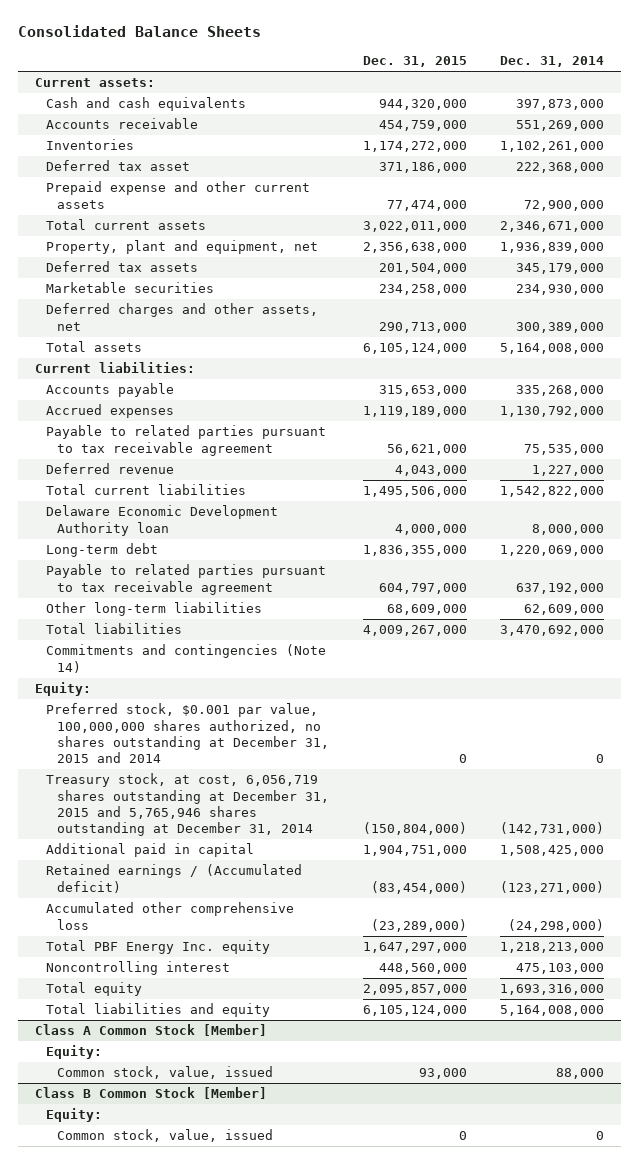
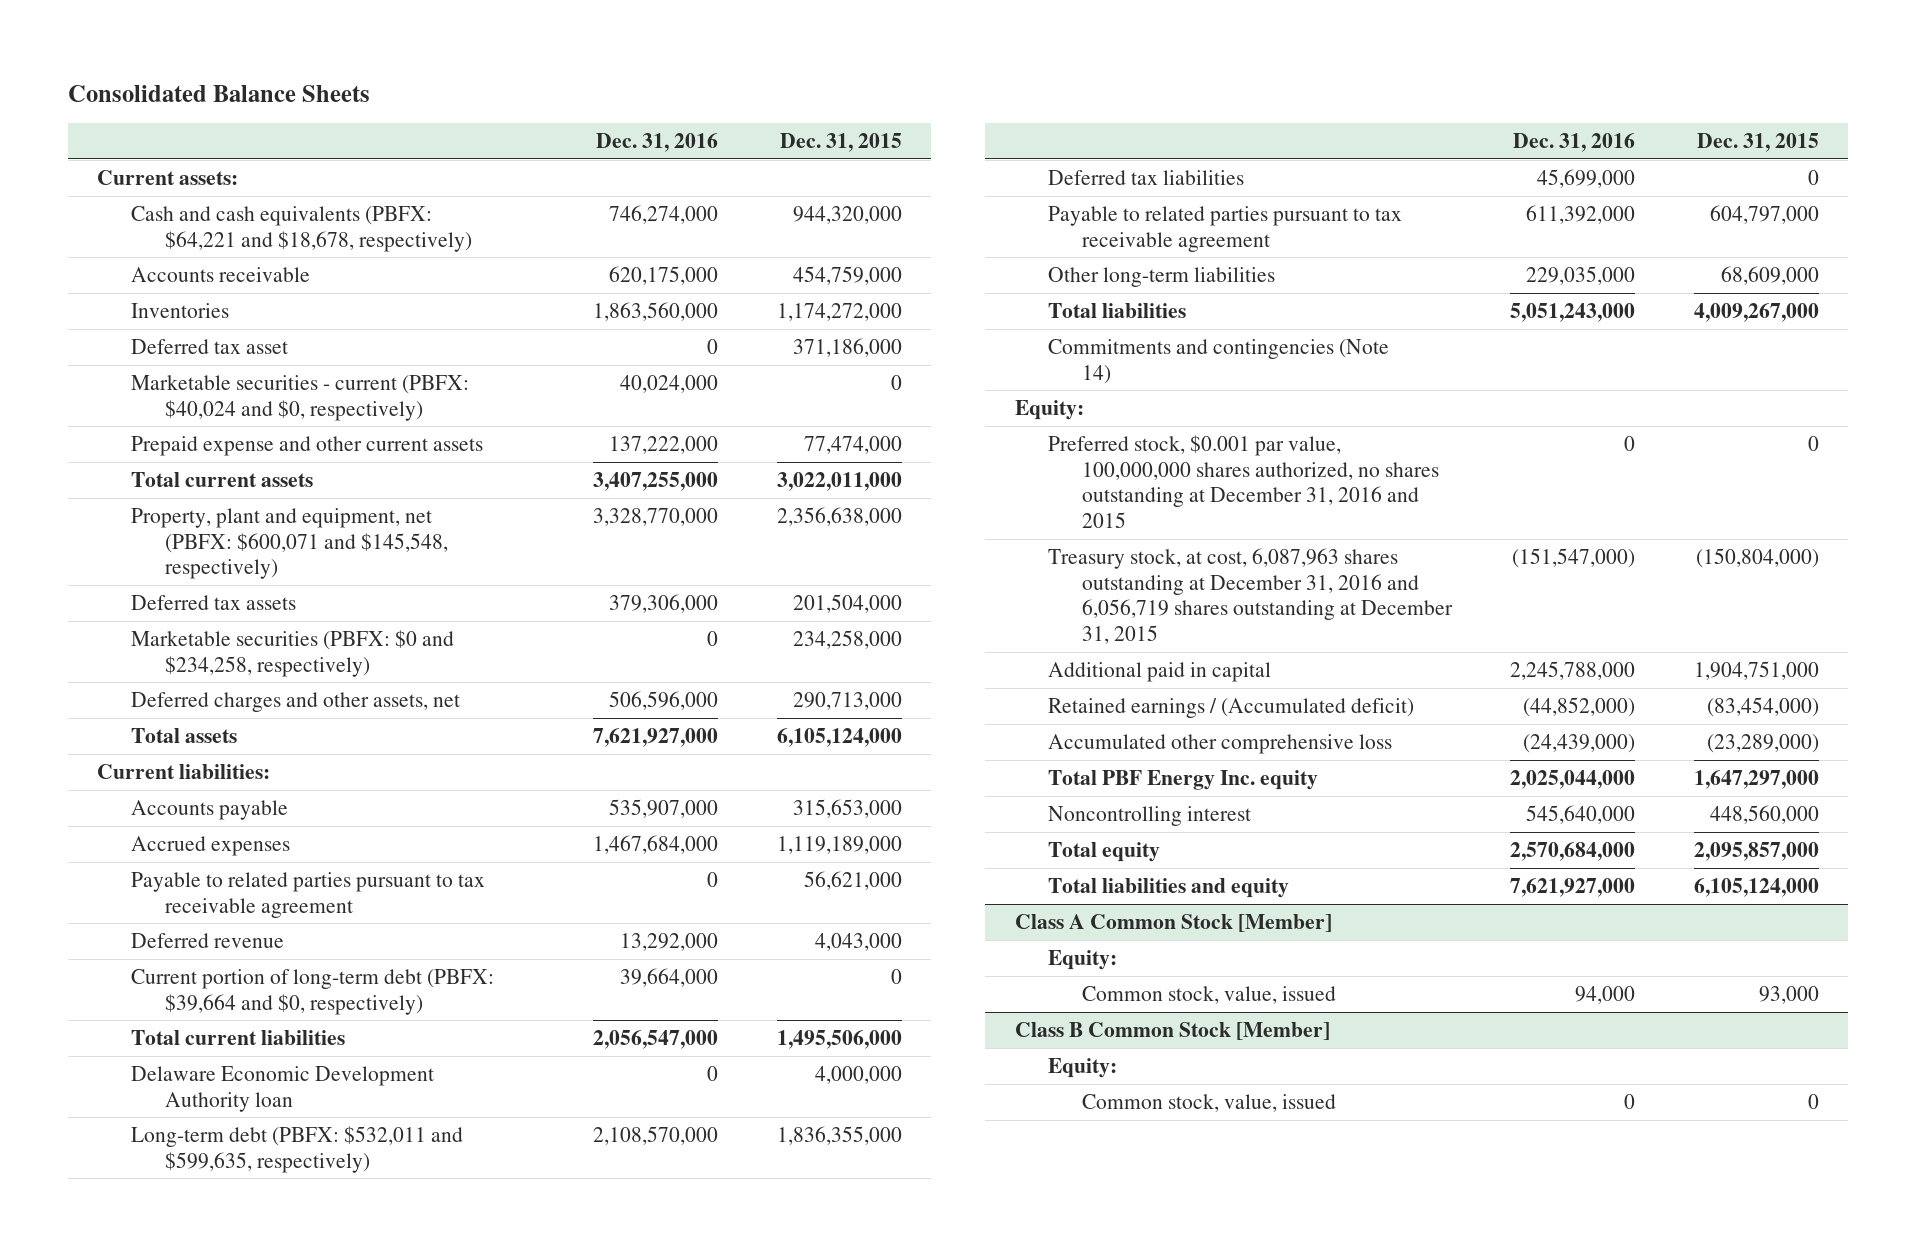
- | Dec. 31, 2015 | Dec. 31, 2014
+ | Dec. 31, 2016 | Dec. 31, 2015
- Cash and cash equivalents | 944,320,000 | 397,873,000
+ Cash and cash equivalents (PBFX: $64,221 and $18,678, respectively) | 746,274,000 | 944,320,000
+ Marketable securities - current (PBFX: $40,024 and $0, respectively) | 40,024,000 | 0
- Property, plant and equipment, net | 2,356,638,000 | 1,936,839,000
+ Property, plant and equipment, net (PBFX: $600,071 and $145,548, respectively) | 3,328,770,000 | 2,356,638,000
- Marketable securities | 234,258,000 | 234,930,000
+ Marketable securities (PBFX: $0 and $234,258, respectively) | 0 | 234,258,000
+ Current portion of long-term debt (PBFX: $39,664 and $0, respectively) | 39,664,000 | 0
- Long-term debt | 1,836,355,000 | 1,220,069,000
+ Long-term debt (PBFX: $532,011 and $599,635, respectively) | 2,108,570,000 | 1,836,355,000
+ Deferred tax liabilities | 45,699,000 | 0
- Preferred stock, $0.001 par value, 100,000,000 shares authorized, no shares outstanding at December 31, 2015 and 2014 | 0 | 0
- Treasury stock, at cost, 6,056,719 shares outstanding at December 31, 2015 and 5,765,946 shares outstanding at December 31, 2014 | (150,804,000) | (142,731,000)
+ Preferred stock, $0.001 par value, 100,000,000 shares authorized, no shares outstanding at December 31, 2016 and 2015 | 0 | 0
+ Treasury stock, at cost, 6,087,963 shares outstanding at December 31, 2016 and 6,056,719 shares outstanding at December 31, 2015 | (151,547,000) | (150,804,000)

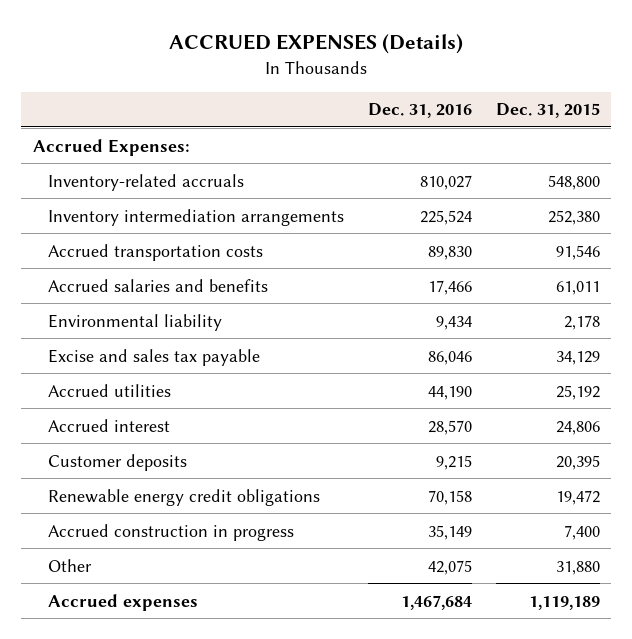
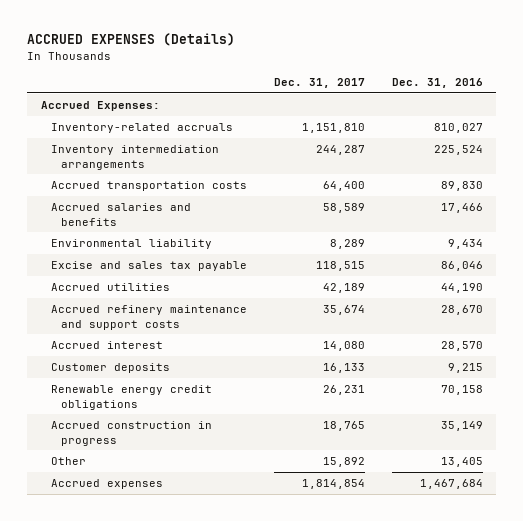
- | Dec. 31, 2016 | Dec. 31, 2015
+ | Dec. 31, 2017 | Dec. 31, 2016
+ Accrued refinery maintenance and support costs | 35,674 | 28,670
- Other | 42,075 | 31,880
+ Other | 15,892 | 13,405

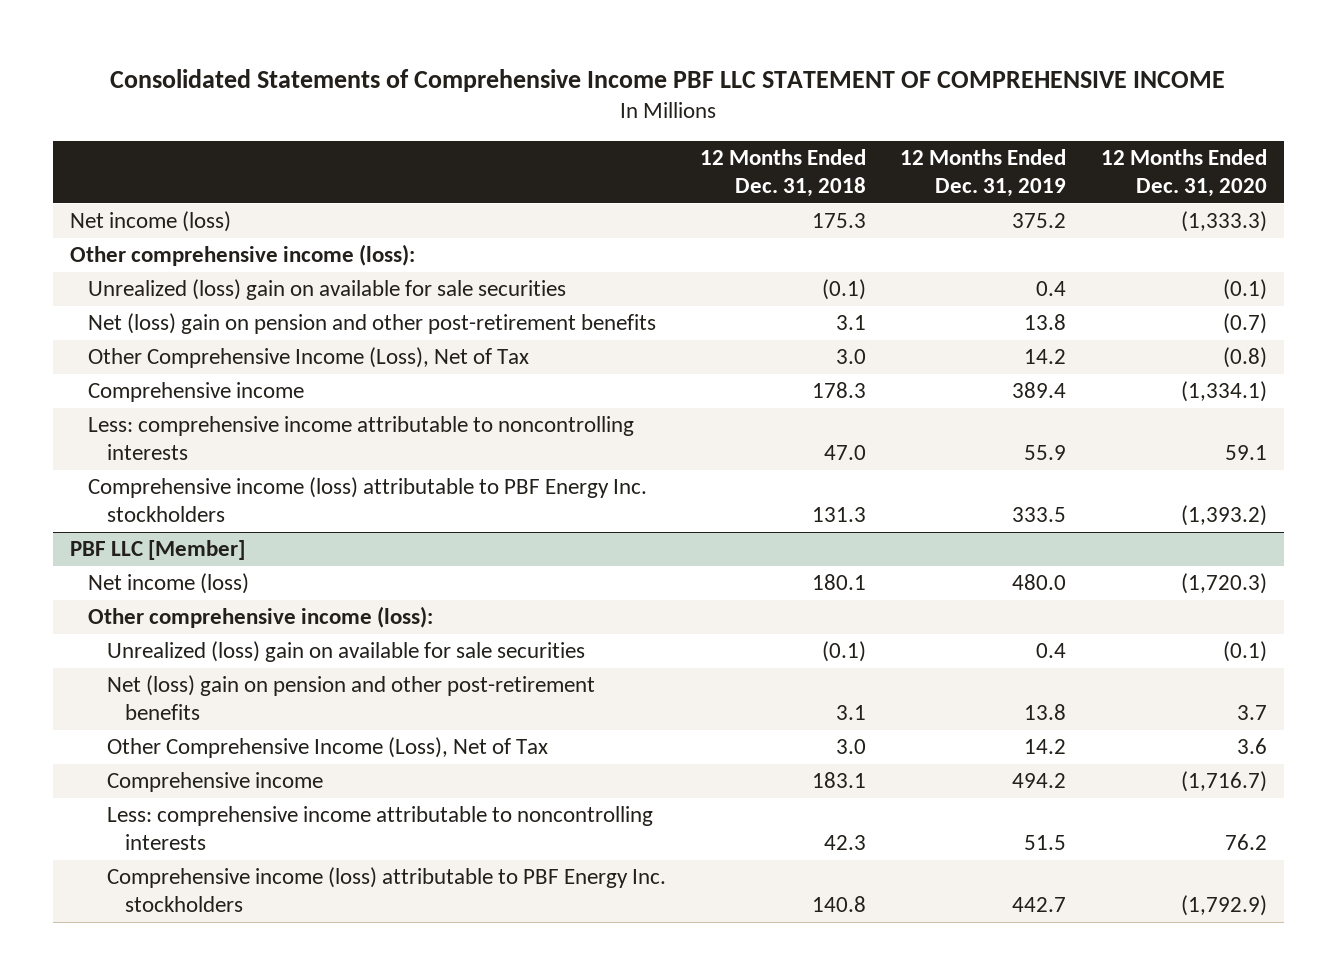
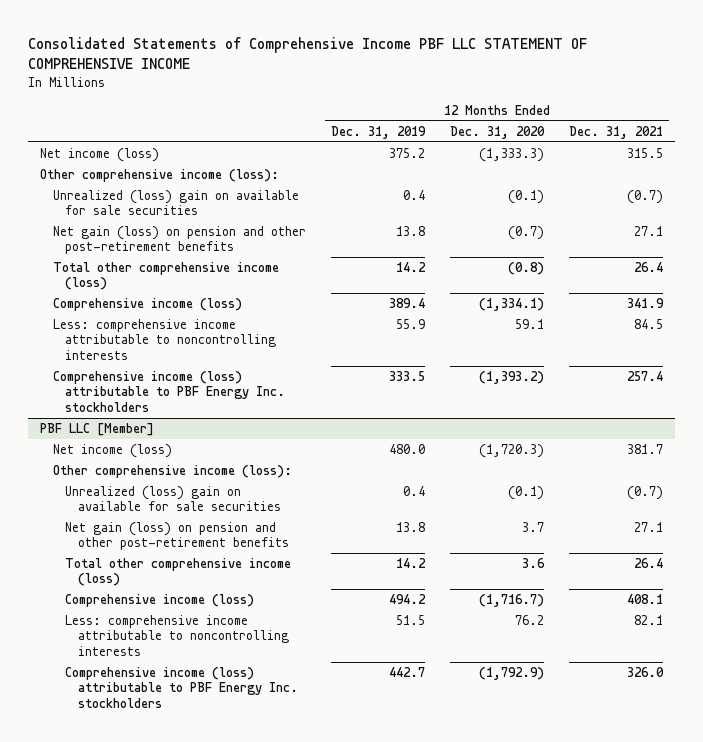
- | 12 Months Ended Dec. 31, 2018 | 12 Months Ended Dec. 31, 2019 | 12 Months Ended Dec. 31, 2020
+ | 12 Months Ended Dec. 31, 2019 | 12 Months Ended Dec. 31, 2020 | 12 Months Ended Dec. 31, 2021
- Net (loss) gain on pension and other post-retirement benefits | 3.1 | 13.8 | (0.7)
- Other Comprehensive Income (Loss), Net of Tax | 3.0 | 14.2 | (0.8)
- Comprehensive income | 178.3 | 389.4 | (1,334.1)
+ Net gain (loss) on pension and other post-retirement benefits | 13.8 | (0.7) | 27.1
+ Total other comprehensive income (loss) | 14.2 | (0.8) | 26.4
+ Comprehensive income (loss) | 389.4 | (1,334.1) | 341.9
@ PBF LLC [Member]
- Net (loss) gain on pension and other post-retirement benefits | 3.1 | 13.8 | 3.7
- Other Comprehensive Income (Loss), Net of Tax | 3.0 | 14.2 | 3.6
- Comprehensive income | 183.1 | 494.2 | (1,716.7)
+ Net gain (loss) on pension and other post-retirement benefits | 13.8 | 3.7 | 27.1
+ Total other comprehensive income (loss) | 14.2 | 3.6 | 26.4
+ Comprehensive income (loss) | 494.2 | (1,716.7) | 408.1

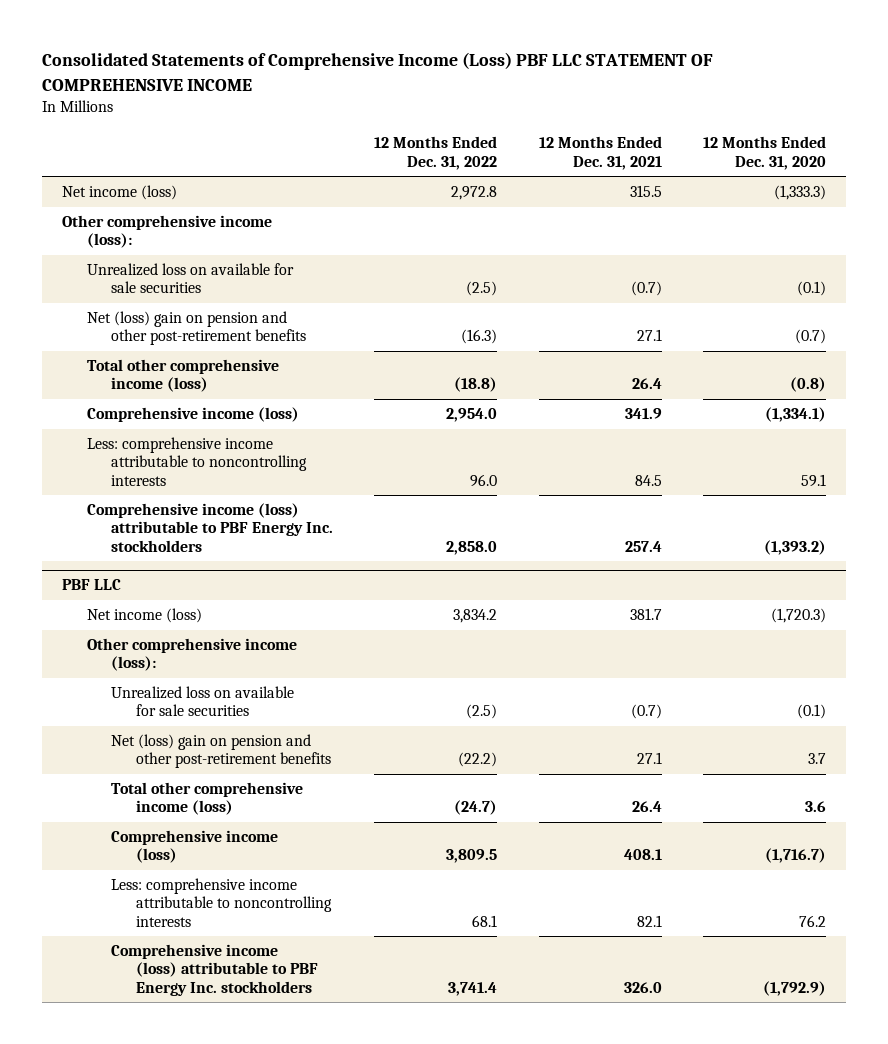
- Consolidated Statements of Comprehensive Income PBF LLC STATEMENT OF COMPREHENSIVE INCOME
+ Consolidated Statements of Comprehensive Income (Loss) PBF LLC STATEMENT OF COMPREHENSIVE INCOME
- | 12 Months Ended Dec. 31, 2019 | 12 Months Ended Dec. 31, 2020 | 12 Months Ended Dec. 31, 2021
+ | 12 Months Ended Dec. 31, 2022 | 12 Months Ended Dec. 31, 2021 | 12 Months Ended Dec. 31, 2020
- Unrealized (loss) gain on available for sale securities | 0.4 | (0.1) | (0.7)
- Net gain (loss) on pension and other post-retirement benefits | 13.8 | (0.7) | 27.1
+ Unrealized loss on available for sale securities | (2.5) | (0.7) | (0.1)
+ Net (loss) gain on pension and other post-retirement benefits | (16.3) | 27.1 | (0.7)
- PBF LLC [Member]
+ PBF LLC
- Unrealized (loss) gain on available for sale securities | 0.4 | (0.1) | (0.7)
- Net gain (loss) on pension and other post-retirement benefits | 13.8 | 3.7 | 27.1
+ Unrealized loss on available for sale securities | (2.5) | (0.7) | (0.1)
+ Net (loss) gain on pension and other post-retirement benefits | (22.2) | 27.1 | 3.7

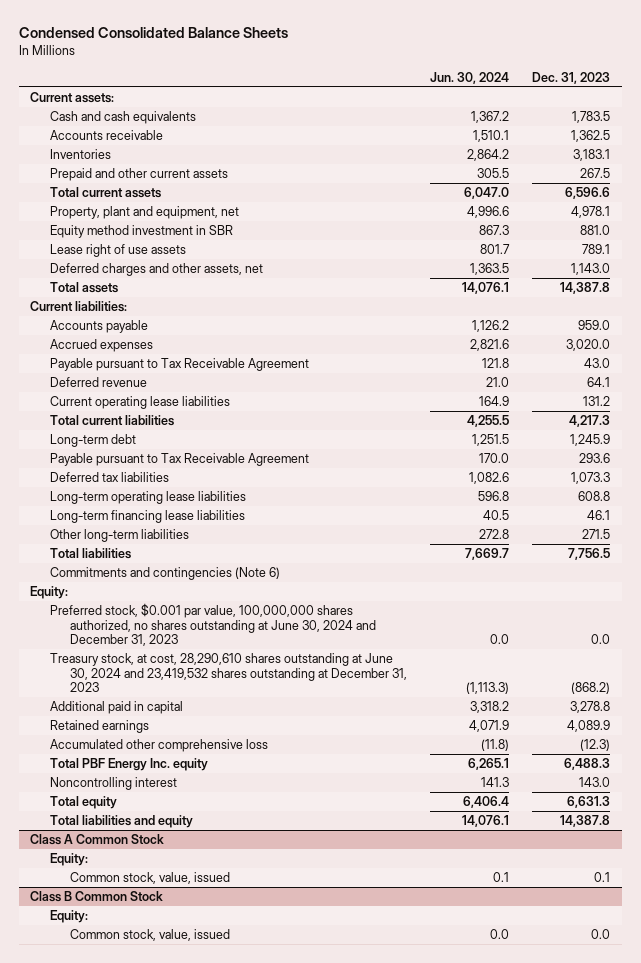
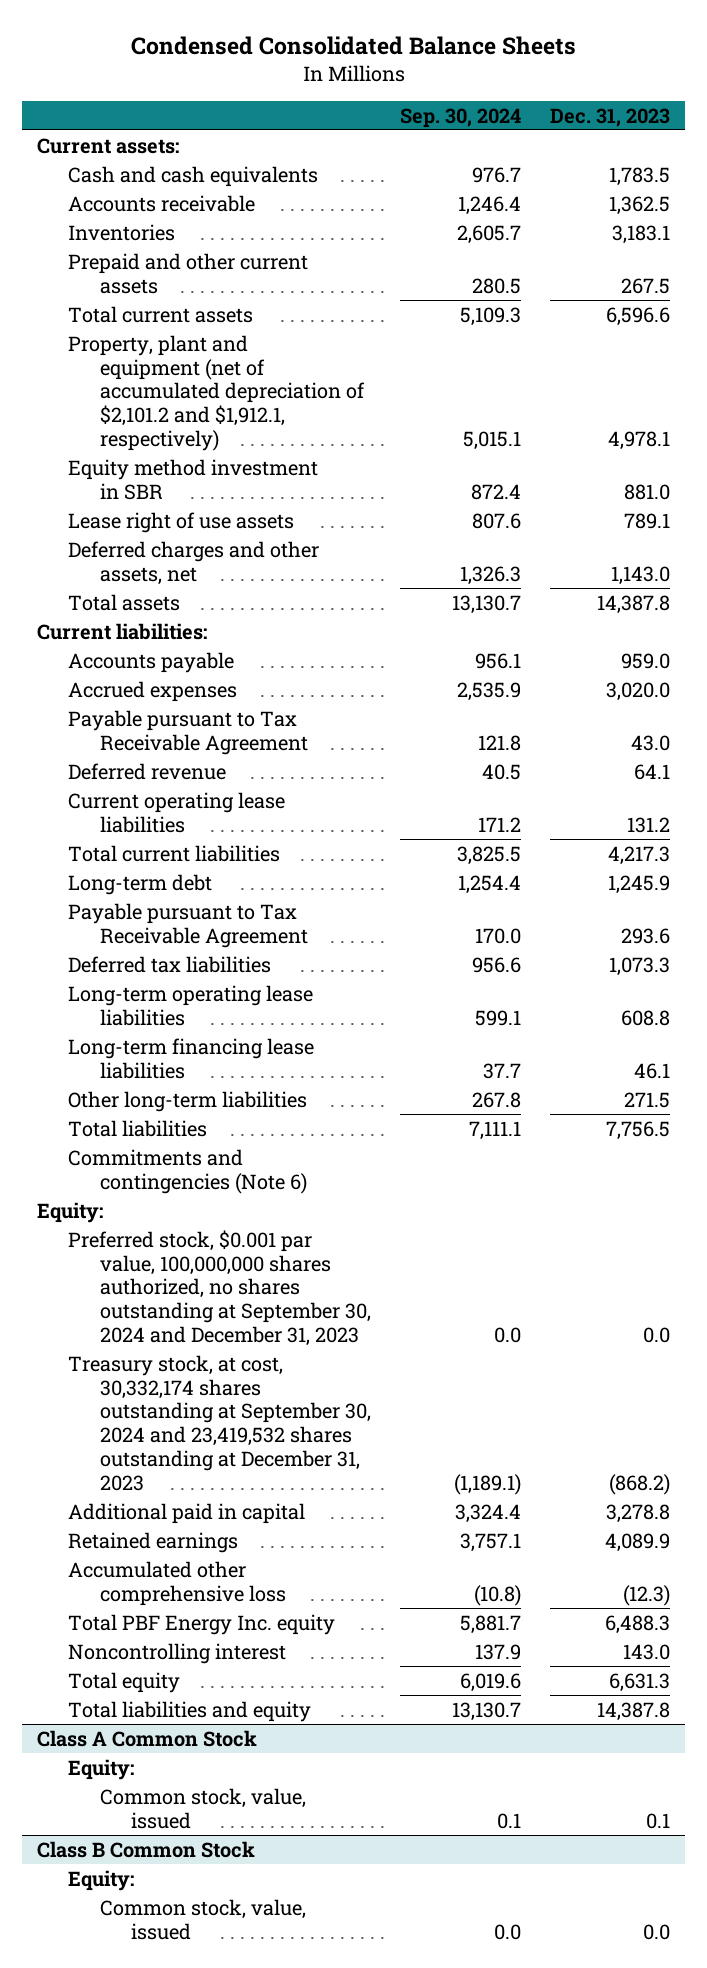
- | Jun. 30, 2024 | Dec. 31, 2023
+ | Sep. 30, 2024 | Dec. 31, 2023
- Property, plant and equipment, net | 4,996.6 | 4,978.1
+ Property, plant and equipment (net of accumulated depreciation of $2,101.2 and $1,912.1, respectively) | 5,015.1 | 4,978.1
- Preferred stock, $0.001 par value, 100,000,000 shares authorized, no shares outstanding at June 30, 2024 and December 31, 2023 | 0.0 | 0.0
- Treasury stock, at cost, 28,290,610 shares outstanding at June 30, 2024 and 23,419,532 shares outstanding at December 31, 2023 | (1,113.3) | (868.2)
+ Preferred stock, $0.001 par value, 100,000,000 shares authorized, no shares outstanding at September 30, 2024 and December 31, 2023 | 0.0 | 0.0
+ Treasury stock, at cost, 30,332,174 shares outstanding at September 30, 2024 and 23,419,532 shares outstanding at December 31, 2023 | (1,189.1) | (868.2)

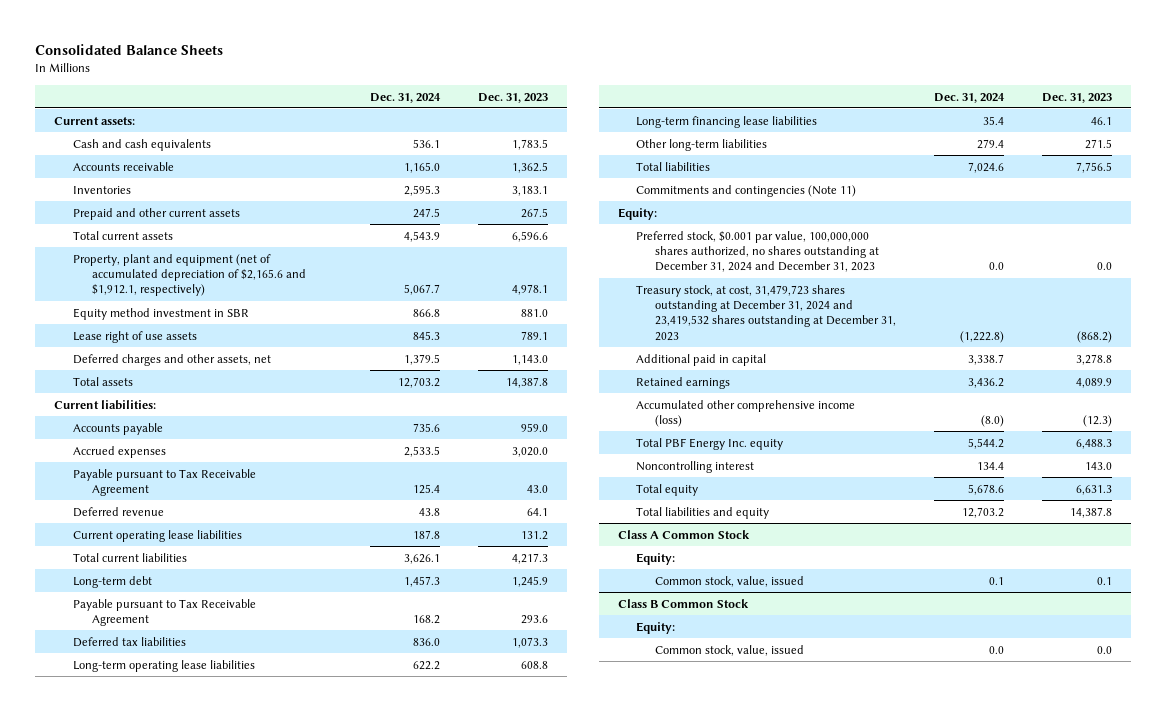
- Condensed Consolidated Balance Sheets
+ Consolidated Balance Sheets
- | Sep. 30, 2024 | Dec. 31, 2023
+ | Dec. 31, 2024 | Dec. 31, 2023
- Property, plant and equipment (net of accumulated depreciation of $2,101.2 and $1,912.1, respectively) | 5,015.1 | 4,978.1
+ Property, plant and equipment (net of accumulated depreciation of $2,165.6 and $1,912.1, respectively) | 5,067.7 | 4,978.1
- Commitments and contingencies (Note 6)
+ Commitments and contingencies (Note 11)
- Preferred stock, $0.001 par value, 100,000,000 shares authorized, no shares outstanding at September 30, 2024 and December 31, 2023 | 0.0 | 0.0
- Treasury stock, at cost, 30,332,174 shares outstanding at September 30, 2024 and 23,419,532 shares outstanding at December 31, 2023 | (1,189.1) | (868.2)
+ Preferred stock, $0.001 par value, 100,000,000 shares authorized, no shares outstanding at December 31, 2024 and December 31, 2023 | 0.0 | 0.0
+ Treasury stock, at cost, 31,479,723 shares outstanding at December 31, 2024 and 23,419,532 shares outstanding at December 31, 2023 | (1,222.8) | (868.2)
- Accumulated other comprehensive loss | (10.8) | (12.3)
+ Accumulated other comprehensive income (loss) | (8.0) | (12.3)

